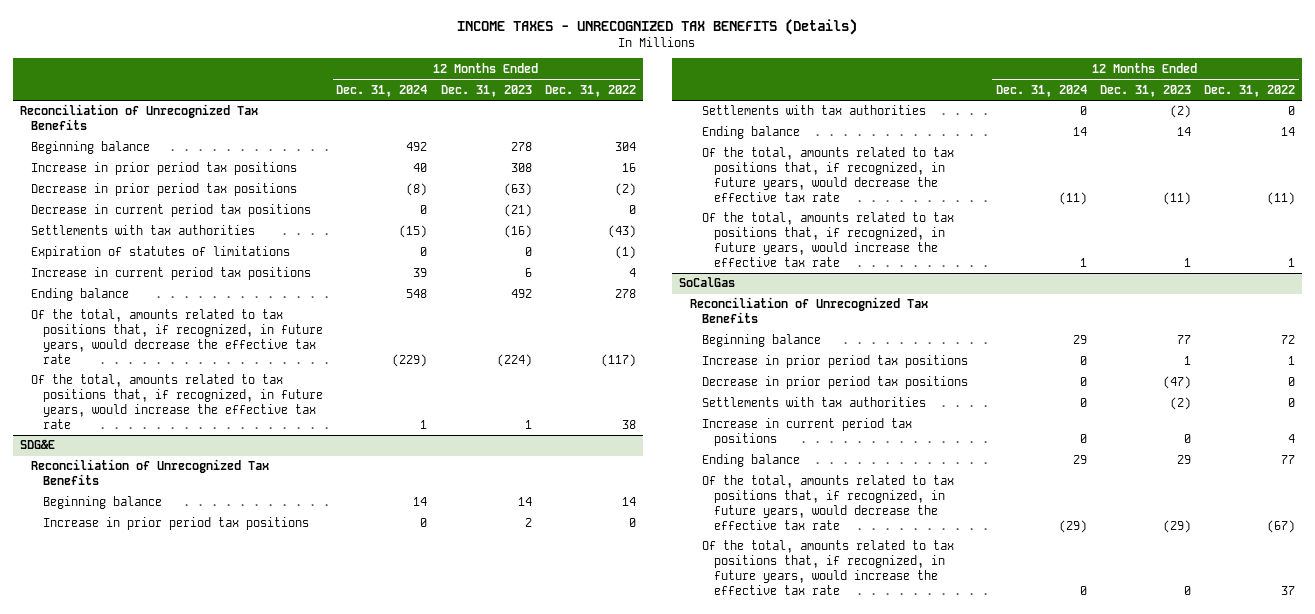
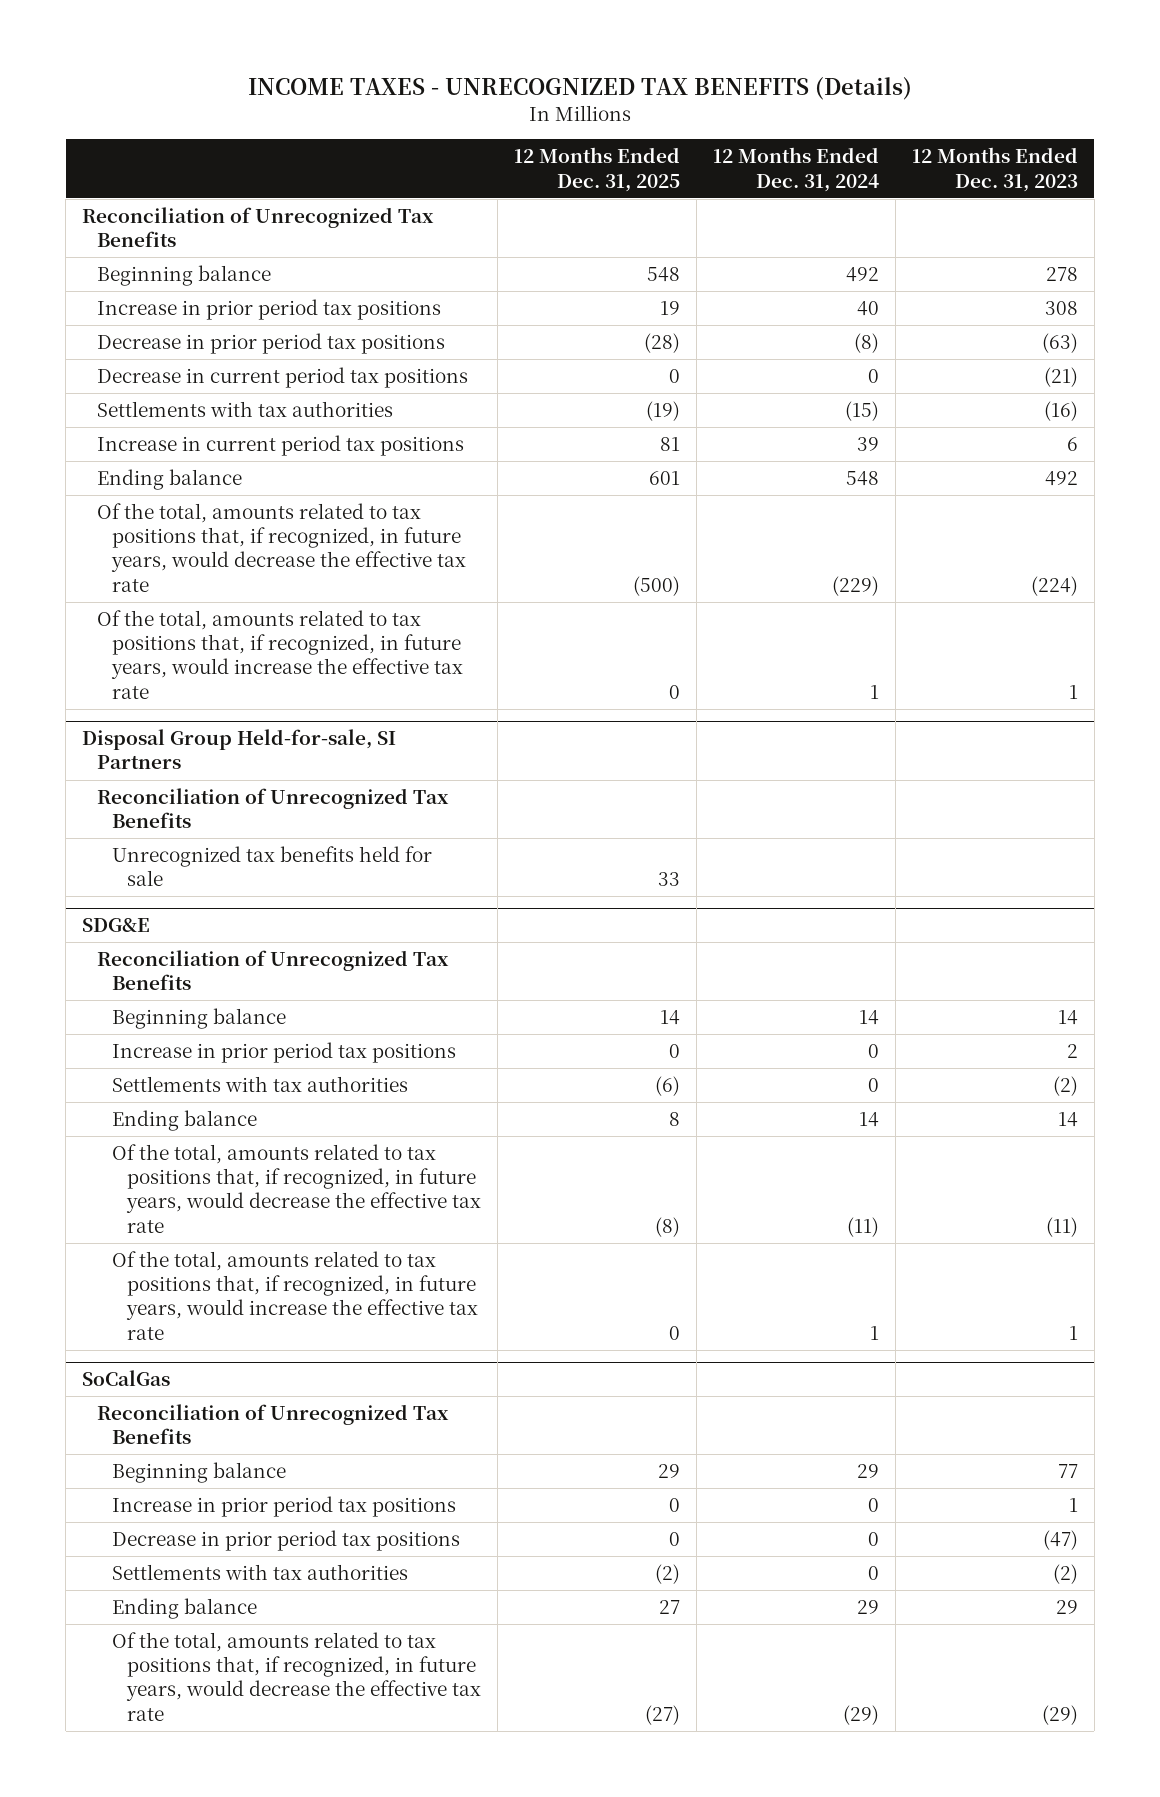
- | 12 Months Ended Dec. 31, 2024 | 12 Months Ended Dec. 31, 2023 | 12 Months Ended Dec. 31, 2022
+ | 12 Months Ended Dec. 31, 2025 | 12 Months Ended Dec. 31, 2024 | 12 Months Ended Dec. 31, 2023
- Expiration of statutes of limitations | 0 | 0 | (1)
+ Disposal Group Held-for-sale, SI Partners
+ Reconciliation of Unrecognized Tax Benefits
+ Unrecognized tax benefits held for sale | 33 | |
@ SoCalGas
- Increase in current period tax positions | 0 | 0 | 4
- Of the total, amounts related to tax positions that, if recognized, in future years, would increase the effective tax rate | 0 | 0 | 37

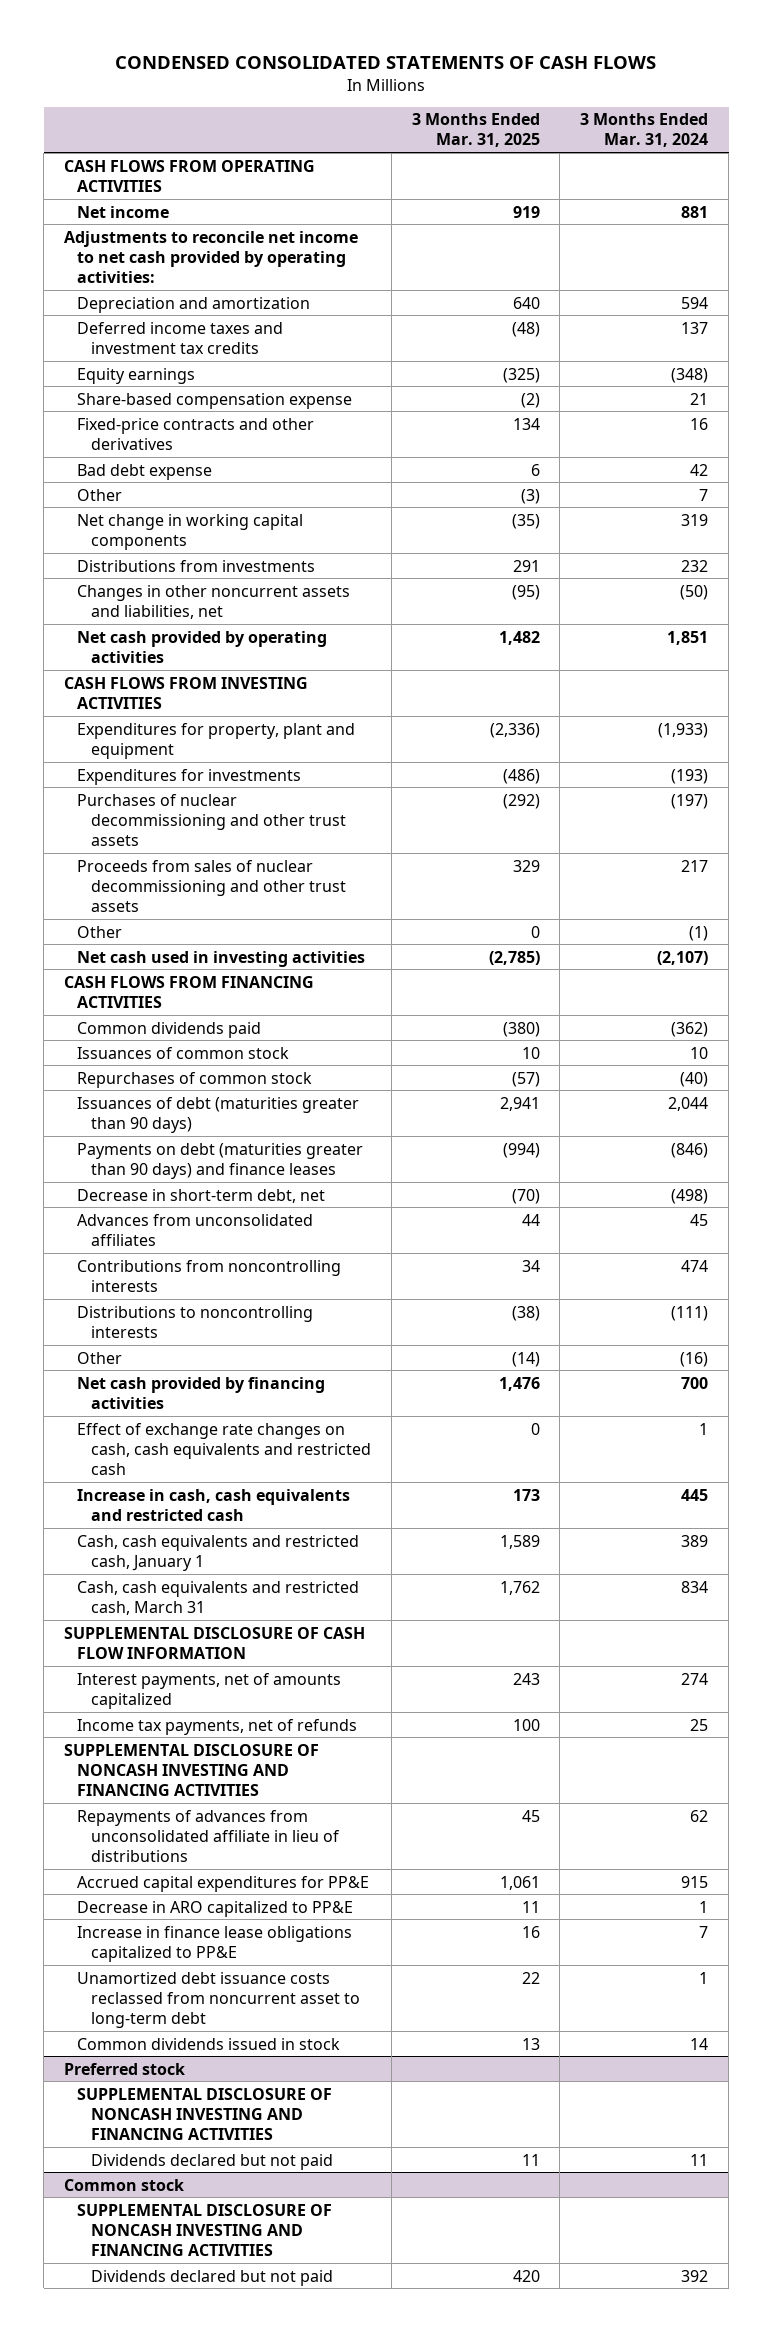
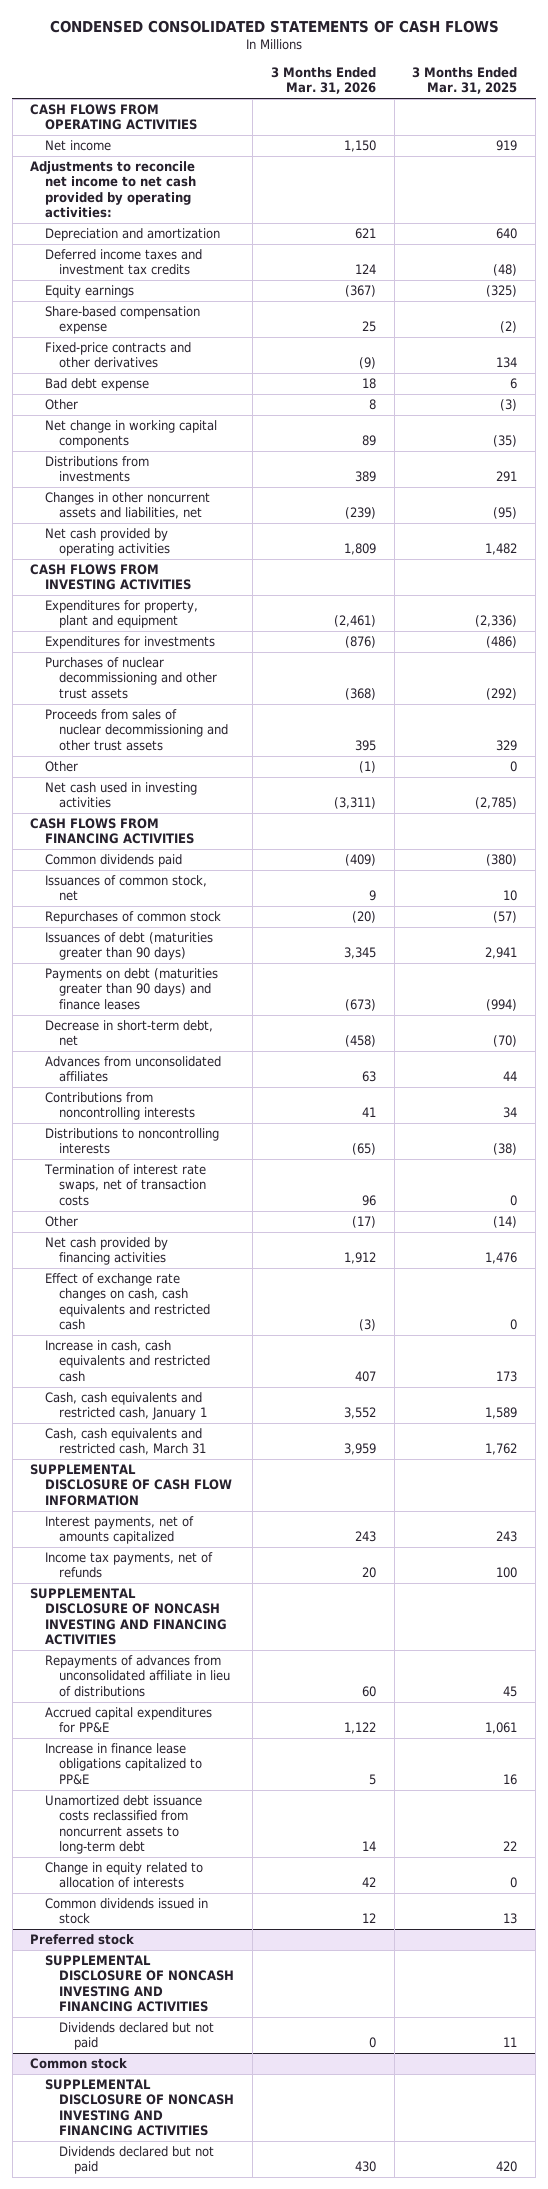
- | 3 Months Ended Mar. 31, 2025 | 3 Months Ended Mar. 31, 2024
+ | 3 Months Ended Mar. 31, 2026 | 3 Months Ended Mar. 31, 2025
- Issuances of common stock | 10 | 10
+ Issuances of common stock, net | 9 | 10
+ Termination of interest rate swaps, net of transaction costs | 96 | 0
- Decrease in ARO capitalized to PP&E | 11 | 1
- Unamortized debt issuance costs reclassed from noncurrent asset to long-term debt | 22 | 1
+ Unamortized debt issuance costs reclassified from noncurrent assets to long-term debt | 14 | 22
+ Change in equity related to allocation of interests | 42 | 0

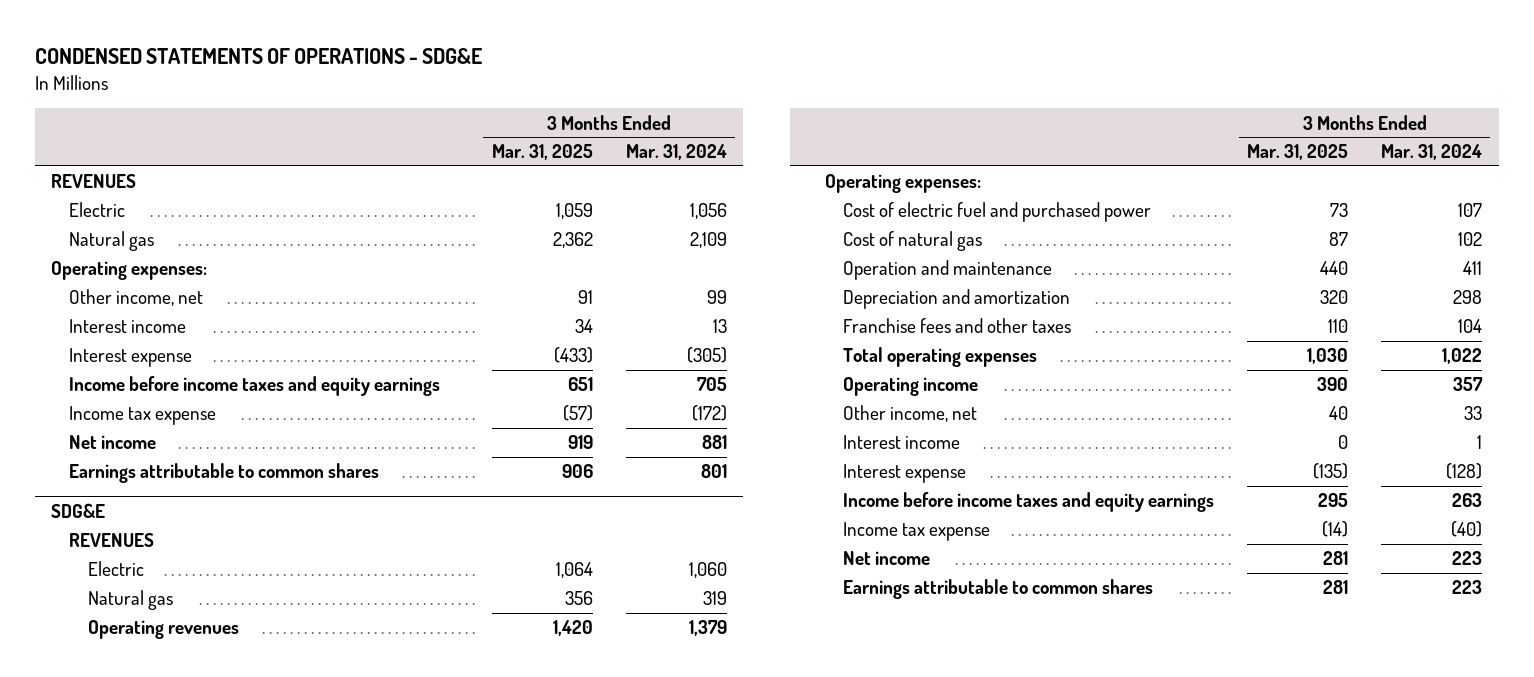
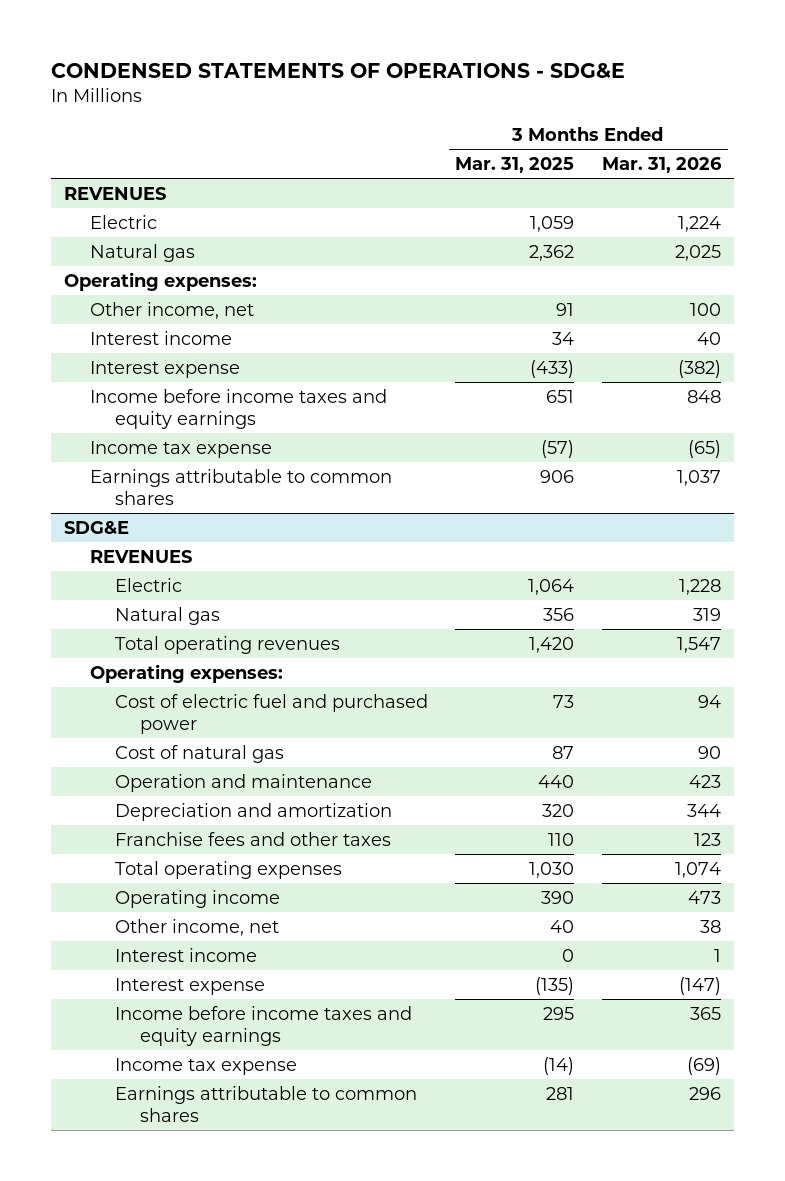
- | 3 Months Ended Mar. 31, 2025 | 3 Months Ended Mar. 31, 2024
+ | 3 Months Ended Mar. 31, 2025 | 3 Months Ended Mar. 31, 2026
- Net income | 919 | 881
@ SDG&E
- Operating revenues | 1,420 | 1,379
+ Total operating revenues | 1,420 | 1,547
- Net income | 281 | 223

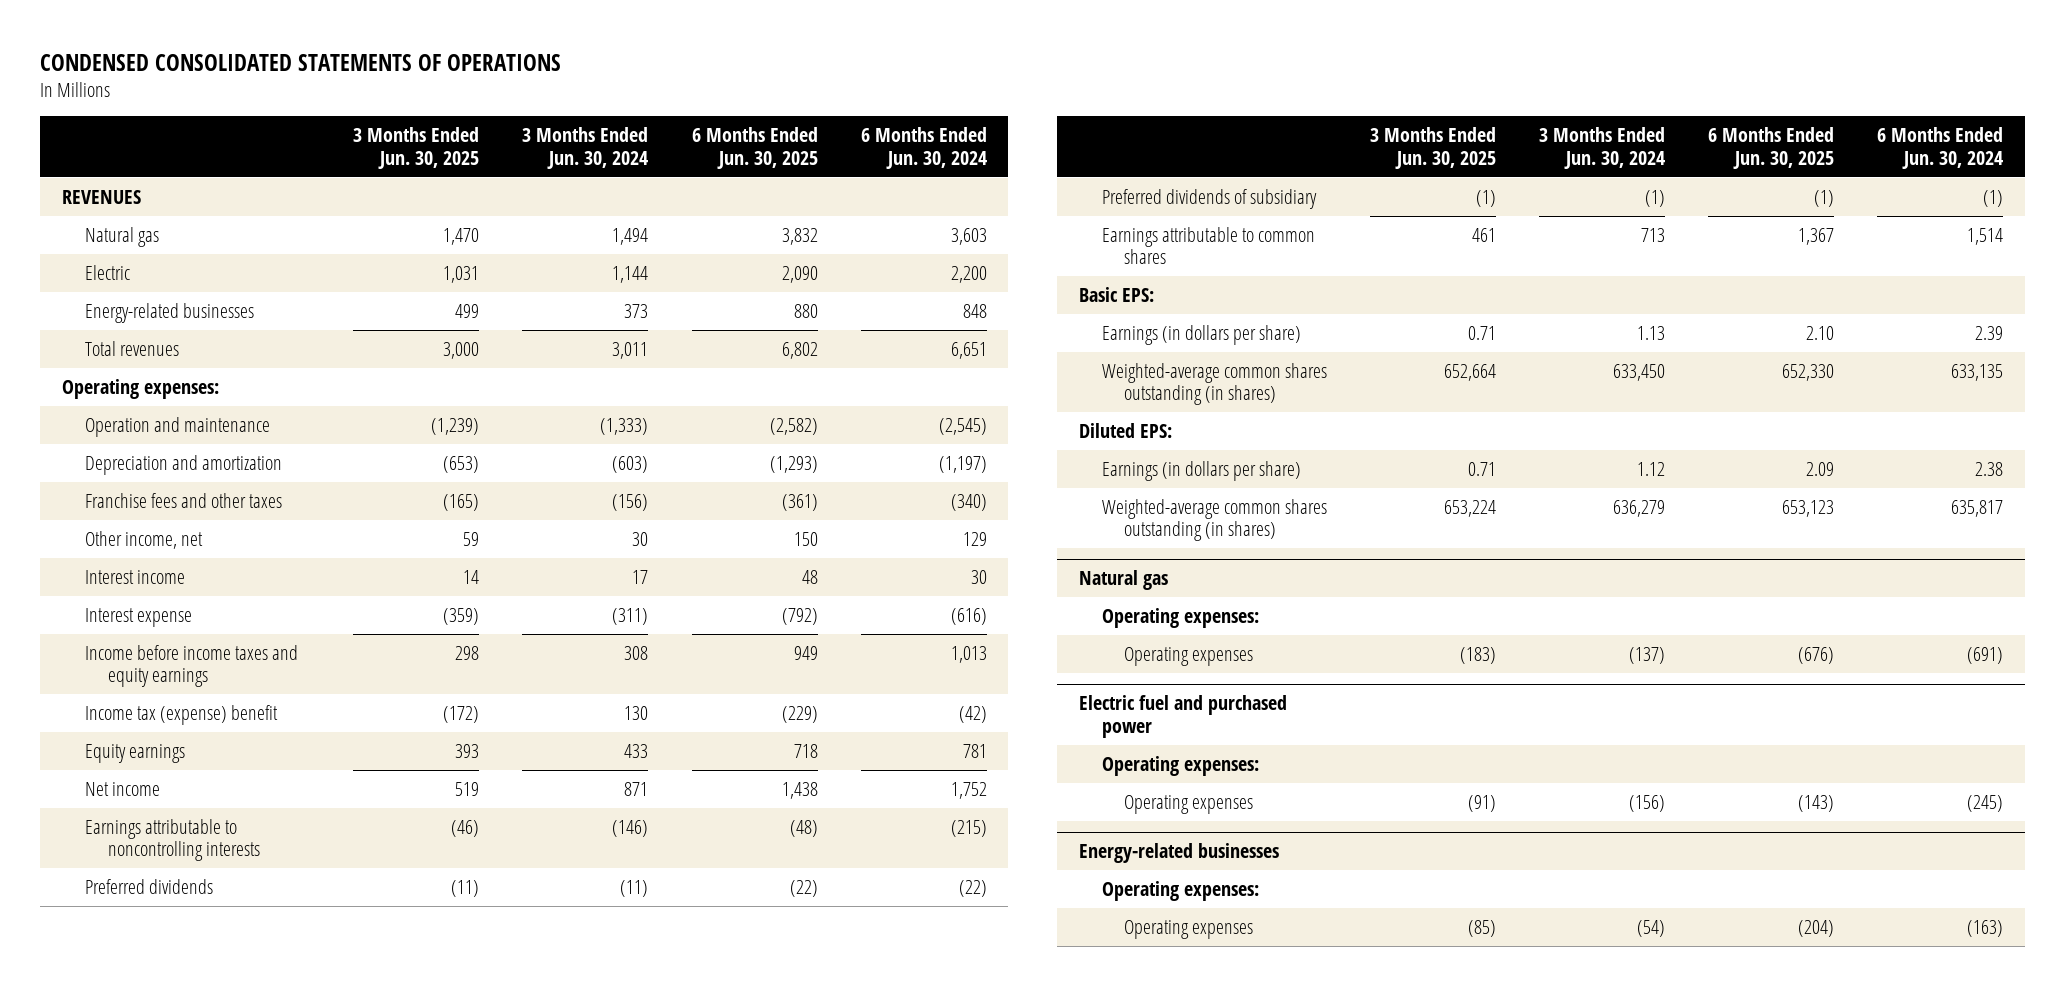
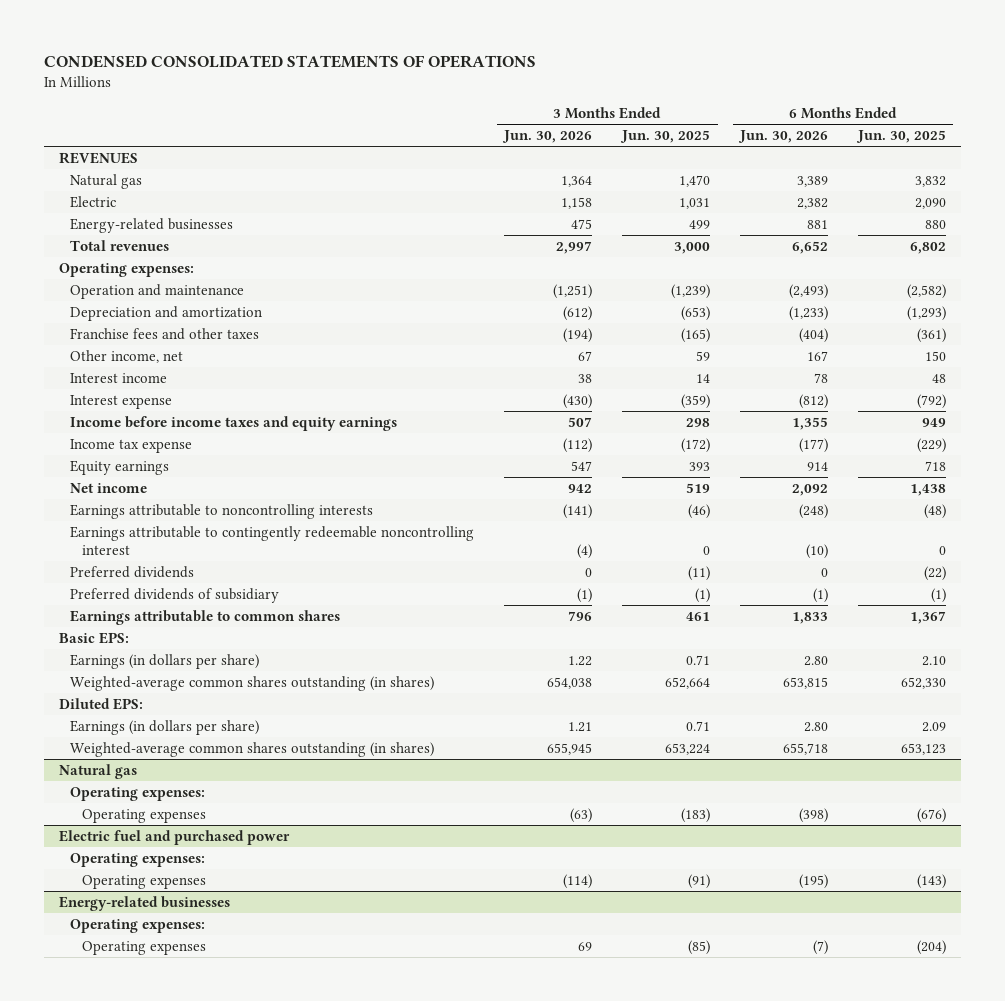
- | 3 Months Ended Jun. 30, 2025 | 3 Months Ended Jun. 30, 2024 | 6 Months Ended Jun. 30, 2025 | 6 Months Ended Jun. 30, 2024
+ | 3 Months Ended Jun. 30, 2026 | 3 Months Ended Jun. 30, 2025 | 6 Months Ended Jun. 30, 2026 | 6 Months Ended Jun. 30, 2025
- Income tax (expense) benefit | (172) | 130 | (229) | (42)
+ Income tax expense | (112) | (172) | (177) | (229)
+ Earnings attributable to contingently redeemable noncontrolling interest | (4) | 0 | (10) | 0

